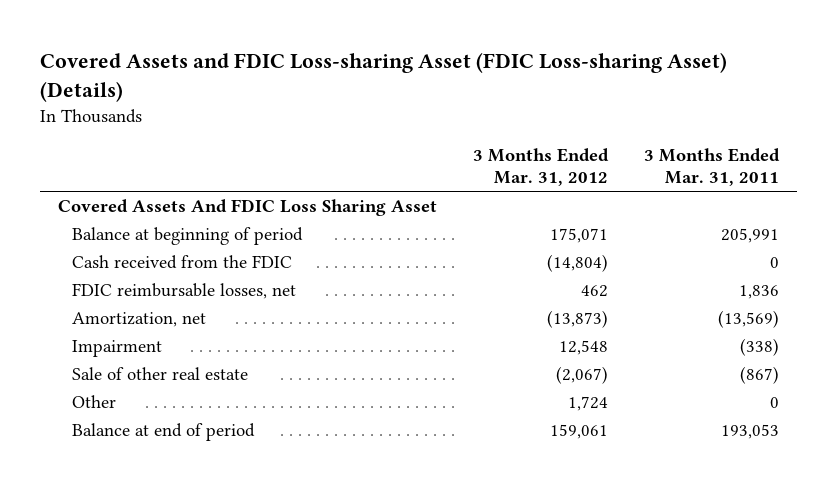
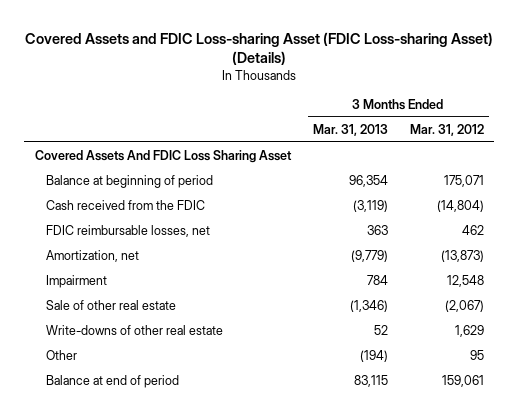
- | 3 Months Ended Mar. 31, 2012 | 3 Months Ended Mar. 31, 2011
+ | 3 Months Ended Mar. 31, 2013 | 3 Months Ended Mar. 31, 2012
- Other | 1,724 | 0
+ Write-downs of other real estate | 52 | 1,629
+ Other | (194) | 95

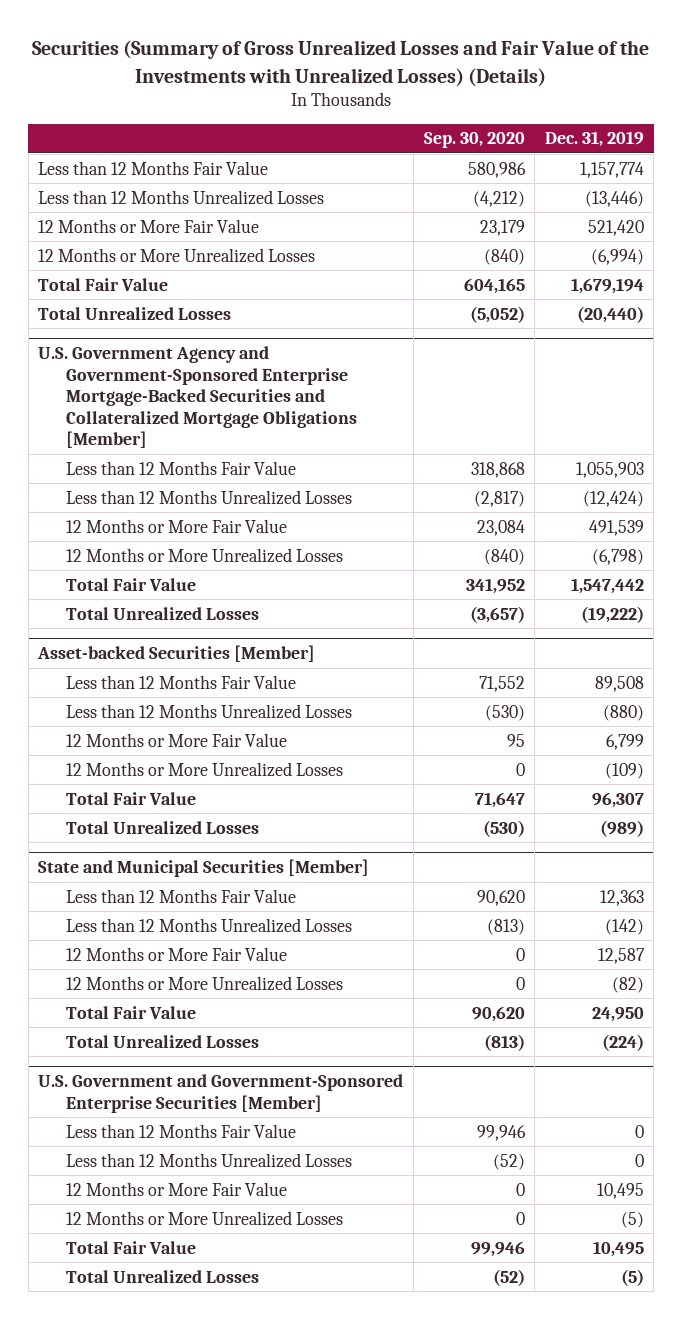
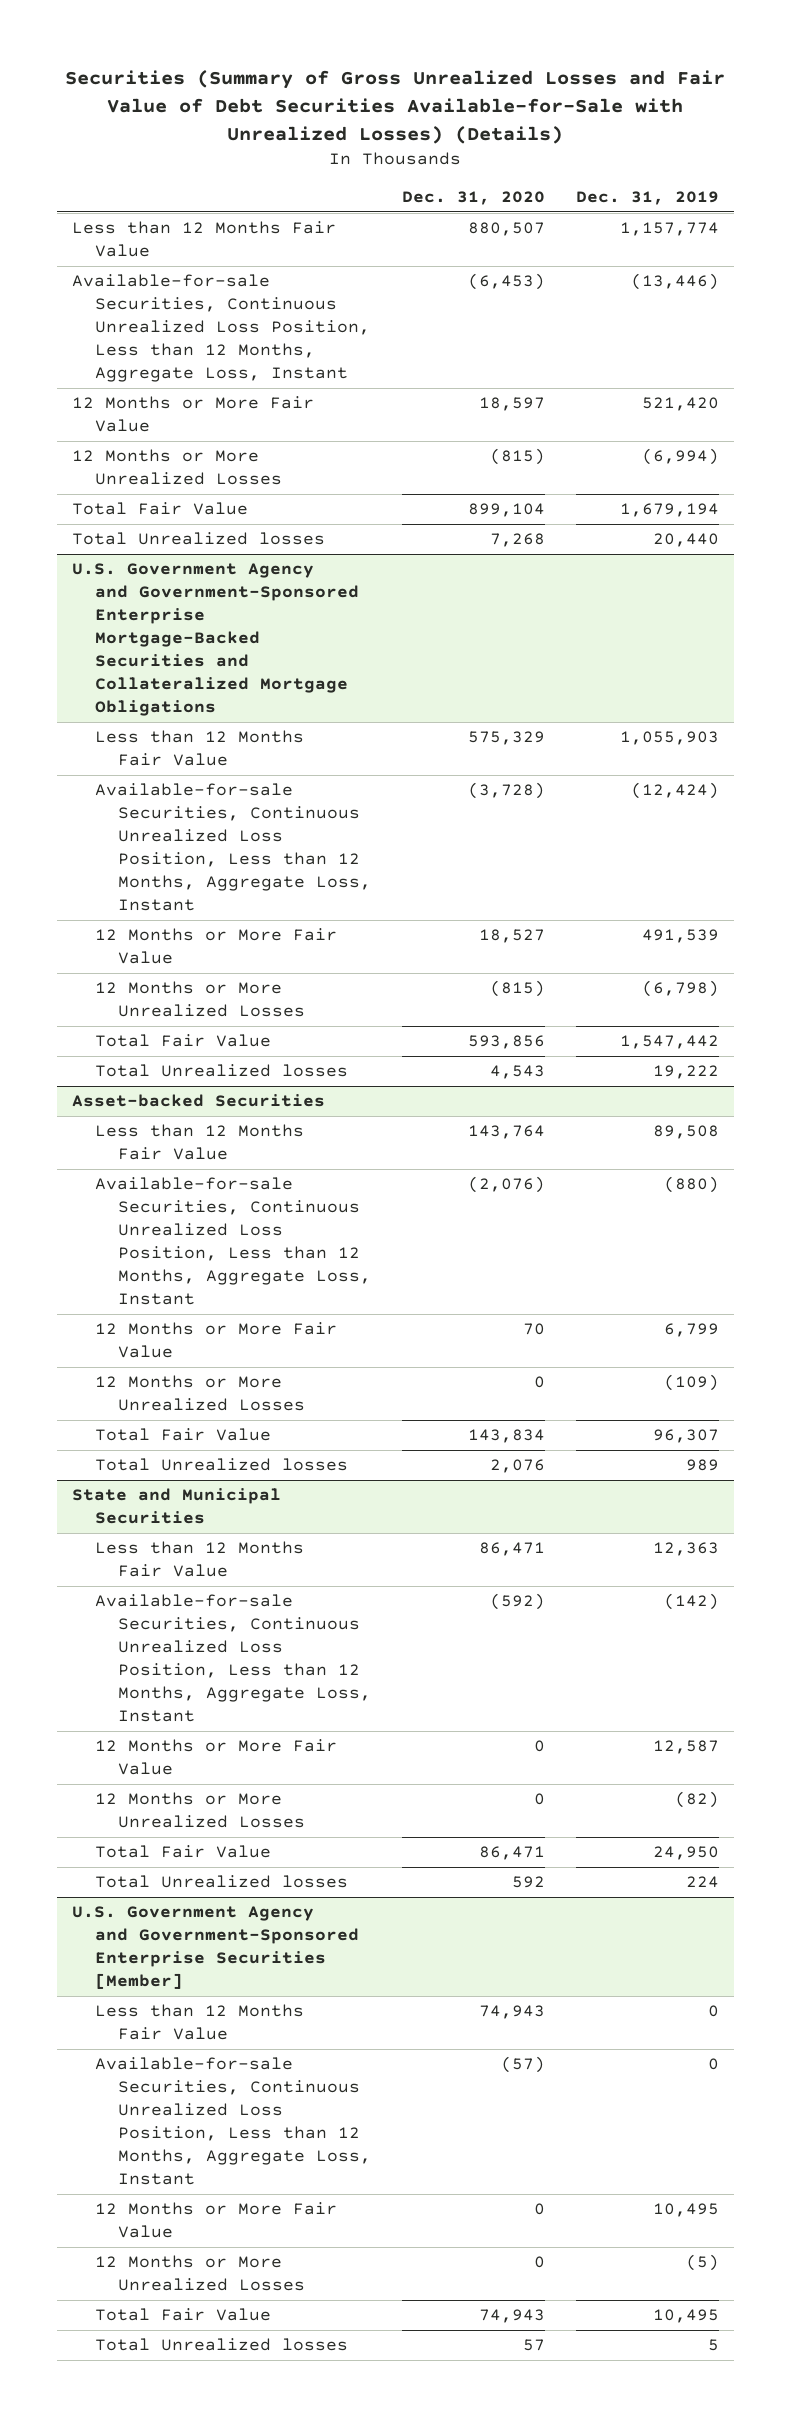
- Securities (Summary of Gross Unrealized Losses and Fair Value of the Investments with Unrealized Losses) (Details)
+ Securities (Summary of Gross Unrealized Losses and Fair Value of Debt Securities Available-for-Sale with Unrealized Losses) (Details)
- | Sep. 30, 2020 | Dec. 31, 2019
+ | Dec. 31, 2020 | Dec. 31, 2019
- Less than 12 Months Unrealized Losses | (4,212) | (13,446)
+ Available-for-sale Securities, Continuous Unrealized Loss Position, Less than 12 Months, Aggregate Loss, Instant | (6,453) | (13,446)
- Total Unrealized Losses | (5,052) | (20,440)
- U.S. Government Agency and Government-Sponsored Enterprise Mortgage-Backed Securities and Collateralized Mortgage Obligations [Member]
+ Total Unrealized losses | 7,268 | 20,440
+ U.S. Government Agency and Government-Sponsored Enterprise Mortgage-Backed Securities and Collateralized Mortgage Obligations
- Less than 12 Months Unrealized Losses | (2,817) | (12,424)
+ Available-for-sale Securities, Continuous Unrealized Loss Position, Less than 12 Months, Aggregate Loss, Instant | (3,728) | (12,424)
- Total Unrealized Losses | (3,657) | (19,222)
- Asset-backed Securities [Member]
+ Total Unrealized losses | 4,543 | 19,222
+ Asset-backed Securities
- Less than 12 Months Unrealized Losses | (530) | (880)
+ Available-for-sale Securities, Continuous Unrealized Loss Position, Less than 12 Months, Aggregate Loss, Instant | (2,076) | (880)
- Total Unrealized Losses | (530) | (989)
- State and Municipal Securities [Member]
+ Total Unrealized losses | 2,076 | 989
+ State and Municipal Securities
- Less than 12 Months Unrealized Losses | (813) | (142)
+ Available-for-sale Securities, Continuous Unrealized Loss Position, Less than 12 Months, Aggregate Loss, Instant | (592) | (142)
- Total Unrealized Losses | (813) | (224)
- U.S. Government and Government-Sponsored Enterprise Securities [Member]
+ Total Unrealized losses | 592 | 224
+ U.S. Government Agency and Government-Sponsored Enterprise Securities [Member]
- Less than 12 Months Unrealized Losses | (52) | 0
+ Available-for-sale Securities, Continuous Unrealized Loss Position, Less than 12 Months, Aggregate Loss, Instant | (57) | 0
- Total Unrealized Losses | (52) | (5)
+ Total Unrealized losses | 57 | 5

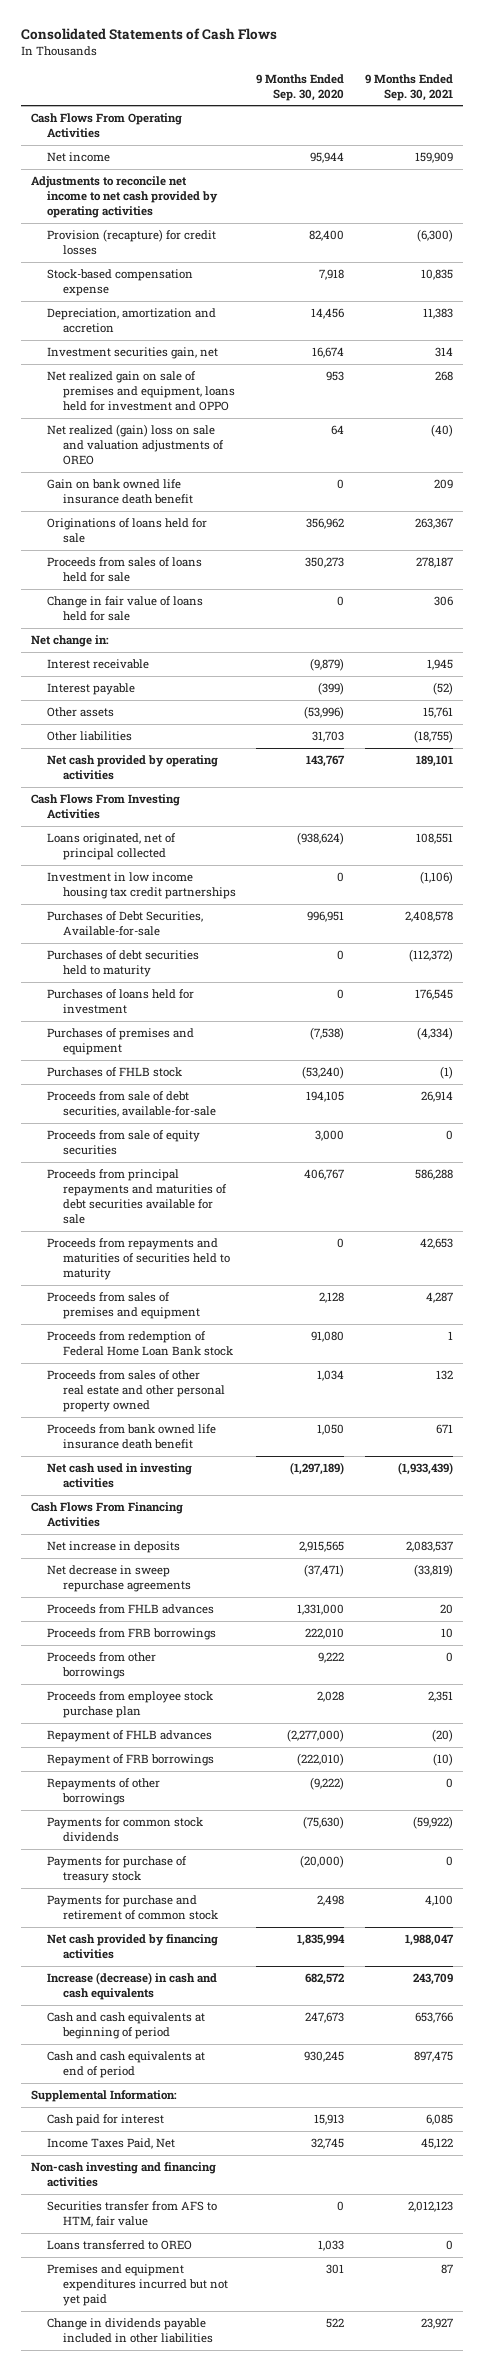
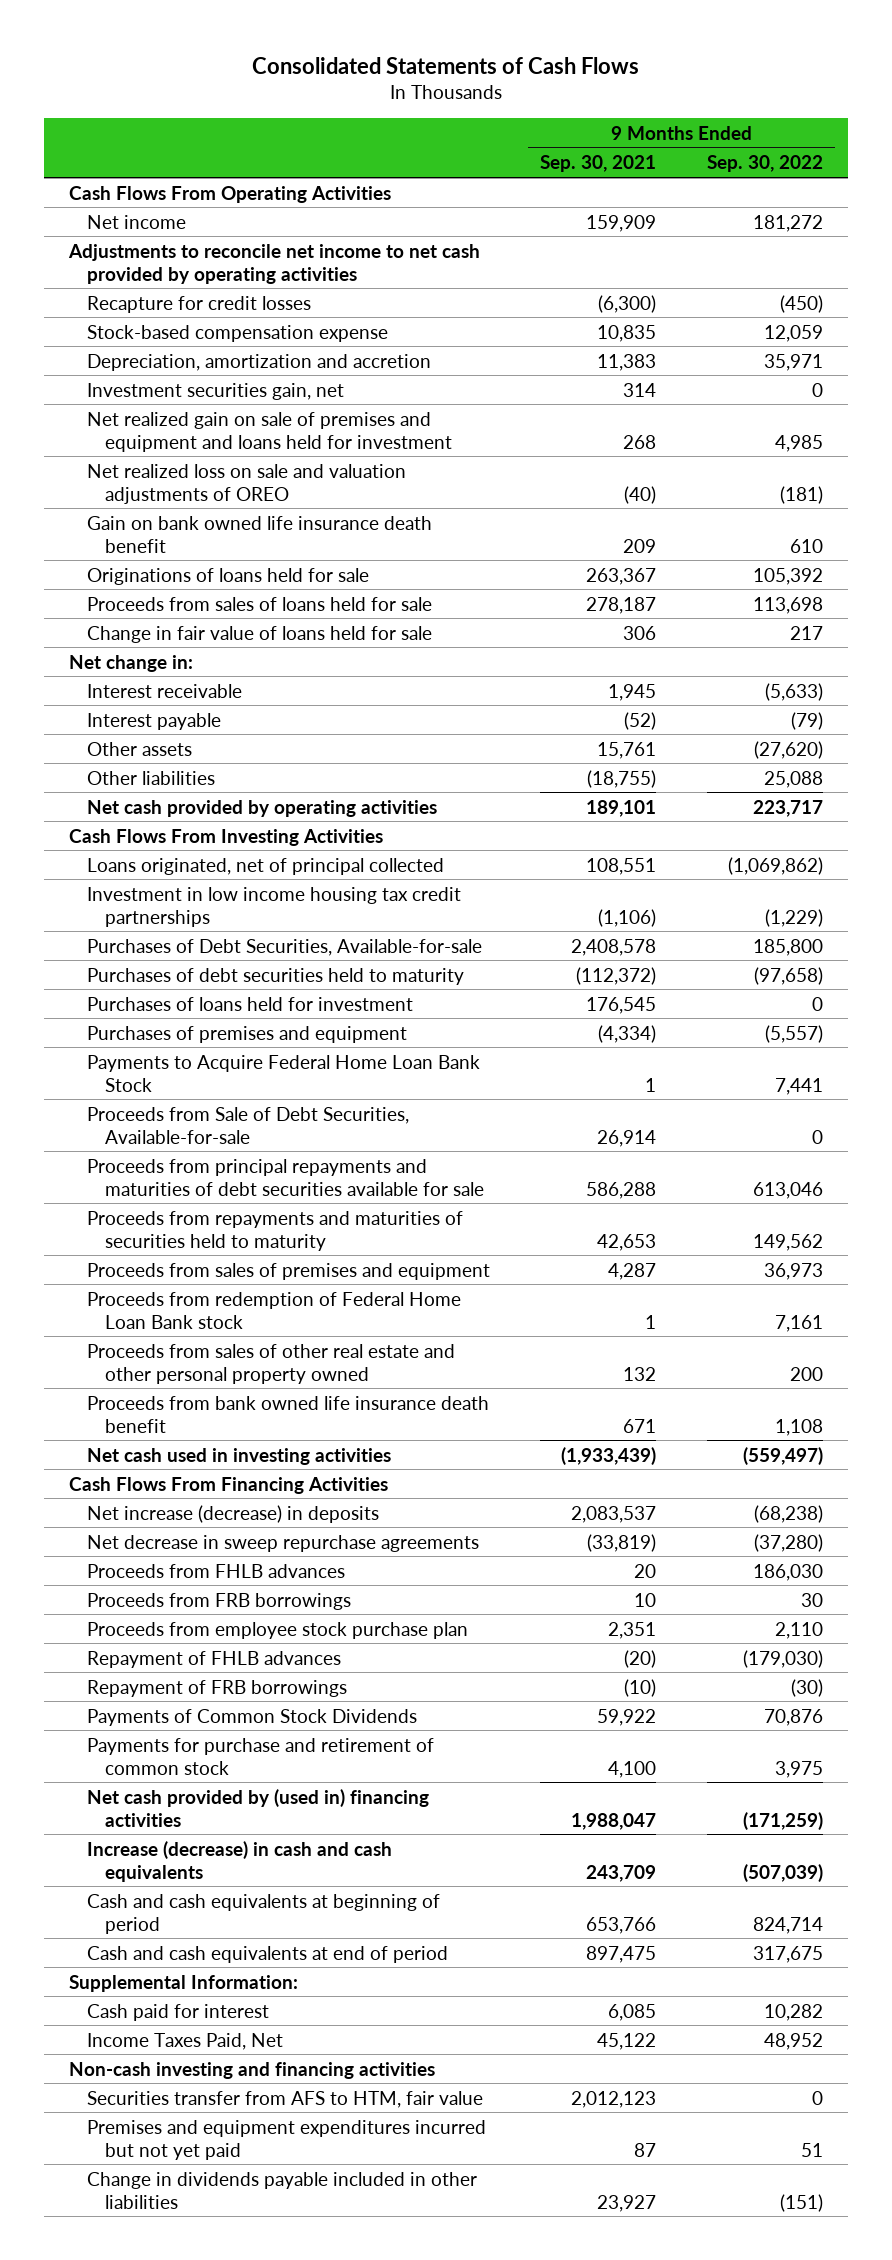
- | 9 Months Ended Sep. 30, 2020 | 9 Months Ended Sep. 30, 2021
+ | 9 Months Ended Sep. 30, 2021 | 9 Months Ended Sep. 30, 2022
- Provision (recapture) for credit losses | 82,400 | (6,300)
+ Recapture for credit losses | (6,300) | (450)
- Net realized gain on sale of premises and equipment, loans held for investment and OPPO | 953 | 268
- Net realized (gain) loss on sale and valuation adjustments of OREO | 64 | (40)
+ Net realized gain on sale of premises and equipment and loans held for investment | 268 | 4,985
+ Net realized loss on sale and valuation adjustments of OREO | (40) | (181)
- Purchases of FHLB stock | (53,240) | (1)
- Proceeds from sale of debt securities, available-for-sale | 194,105 | 26,914
- Proceeds from sale of equity securities | 3,000 | 0
+ Payments to Acquire Federal Home Loan Bank Stock | 1 | 7,441
+ Proceeds from Sale of Debt Securities, Available-for-sale | 26,914 | 0
- Net increase in deposits | 2,915,565 | 2,083,537
+ Net increase (decrease) in deposits | 2,083,537 | (68,238)
- Proceeds from other borrowings | 9,222 | 0
- Repayments of other borrowings | (9,222) | 0
- Payments for common stock dividends | (75,630) | (59,922)
- Payments for purchase of treasury stock | (20,000) | 0
+ Payments of Common Stock Dividends | 59,922 | 70,876
- Net cash provided by financing activities | 1,835,994 | 1,988,047
+ Net cash provided by (used in) financing activities | 1,988,047 | (171,259)
- Loans transferred to OREO | 1,033 | 0

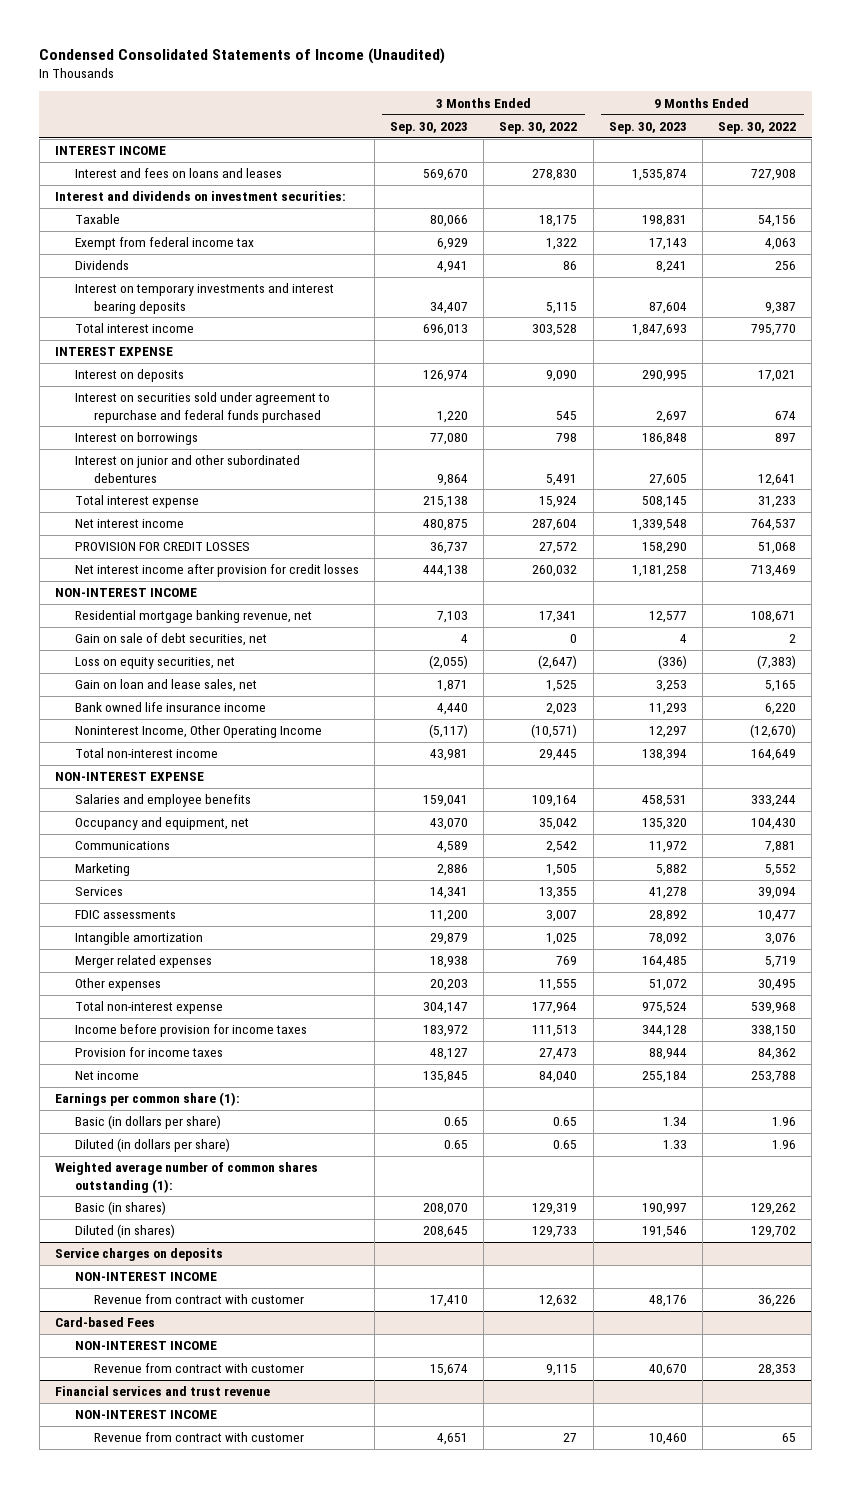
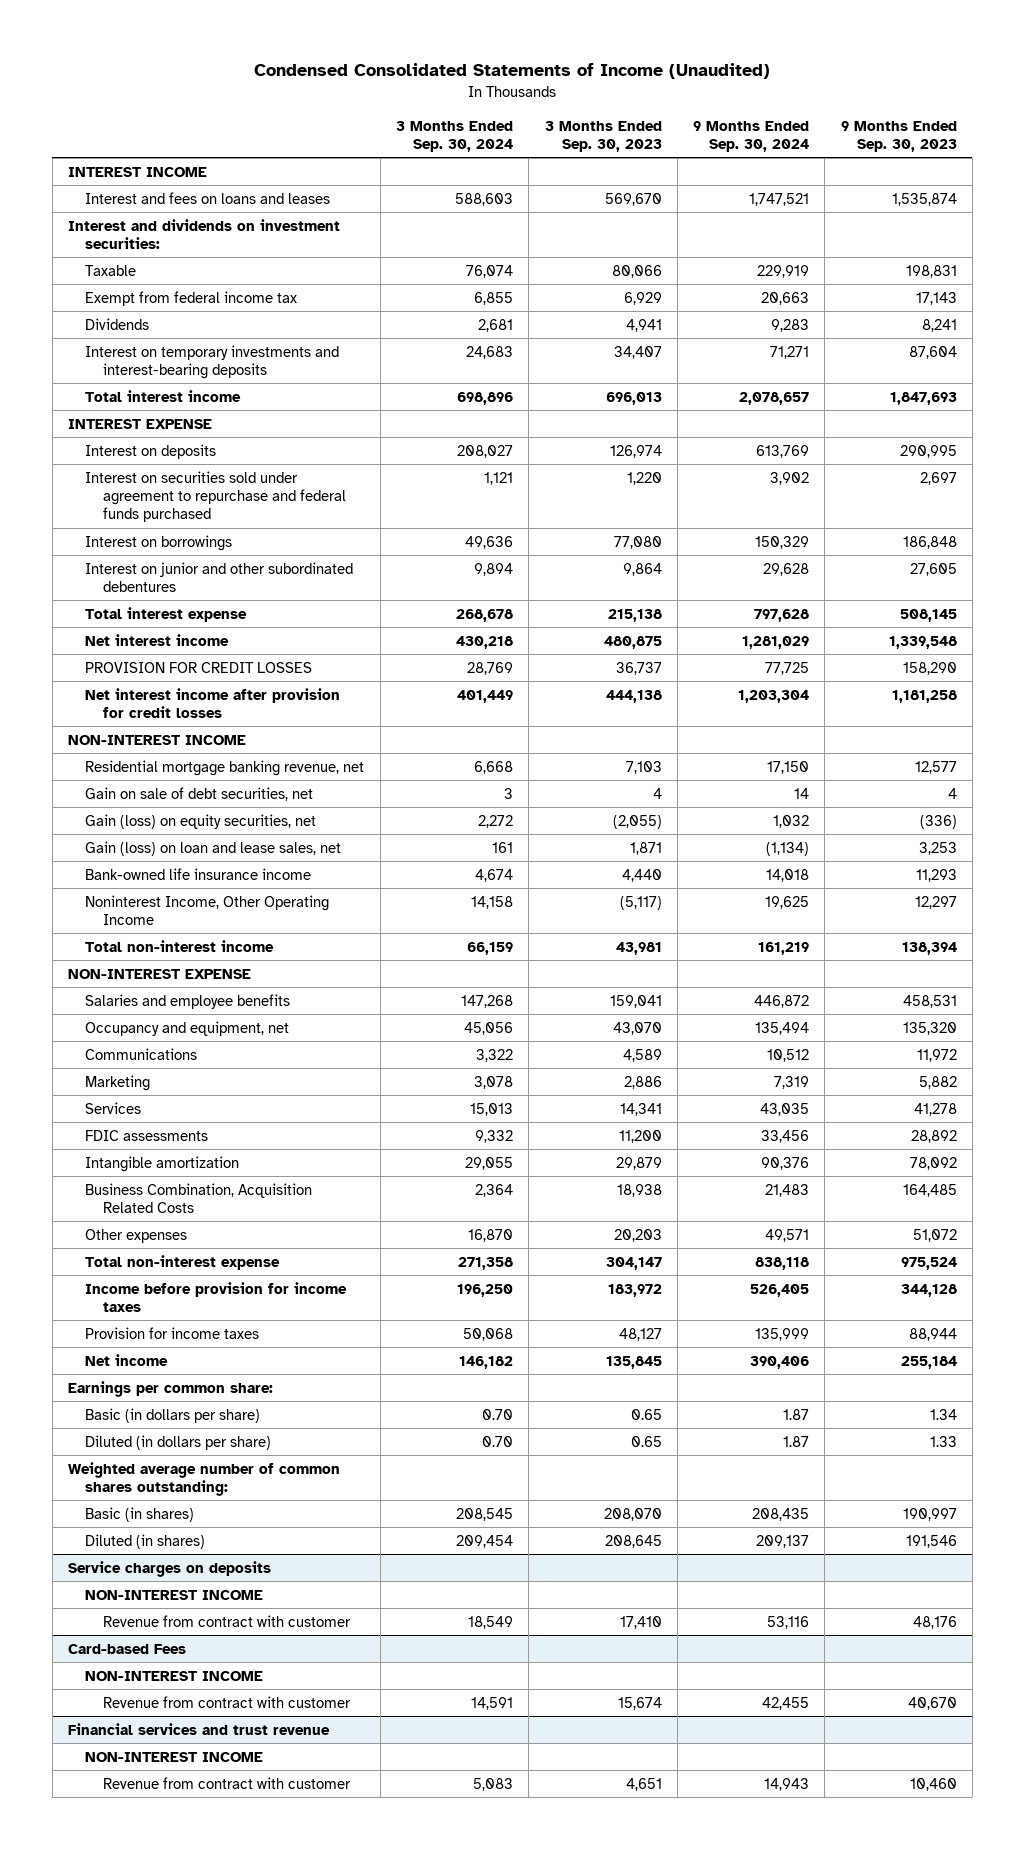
- | 3 Months Ended Sep. 30, 2023 | 3 Months Ended Sep. 30, 2022 | 9 Months Ended Sep. 30, 2023 | 9 Months Ended Sep. 30, 2022
+ | 3 Months Ended Sep. 30, 2024 | 3 Months Ended Sep. 30, 2023 | 9 Months Ended Sep. 30, 2024 | 9 Months Ended Sep. 30, 2023
- Interest on temporary investments and interest bearing deposits | 34,407 | 5,115 | 87,604 | 9,387
+ Interest on temporary investments and interest-bearing deposits | 24,683 | 34,407 | 71,271 | 87,604
- Loss on equity securities, net | (2,055) | (2,647) | (336) | (7,383)
- Gain on loan and lease sales, net | 1,871 | 1,525 | 3,253 | 5,165
- Bank owned life insurance income | 4,440 | 2,023 | 11,293 | 6,220
+ Gain (loss) on equity securities, net | 2,272 | (2,055) | 1,032 | (336)
+ Gain (loss) on loan and lease sales, net | 161 | 1,871 | (1,134) | 3,253
+ Bank-owned life insurance income | 4,674 | 4,440 | 14,018 | 11,293
- Merger related expenses | 18,938 | 769 | 164,485 | 5,719
+ Business Combination, Acquisition Related Costs | 2,364 | 18,938 | 21,483 | 164,485
- Earnings per common share (1):
+ Earnings per common share:
- Weighted average number of common shares outstanding (1):
+ Weighted average number of common shares outstanding:

